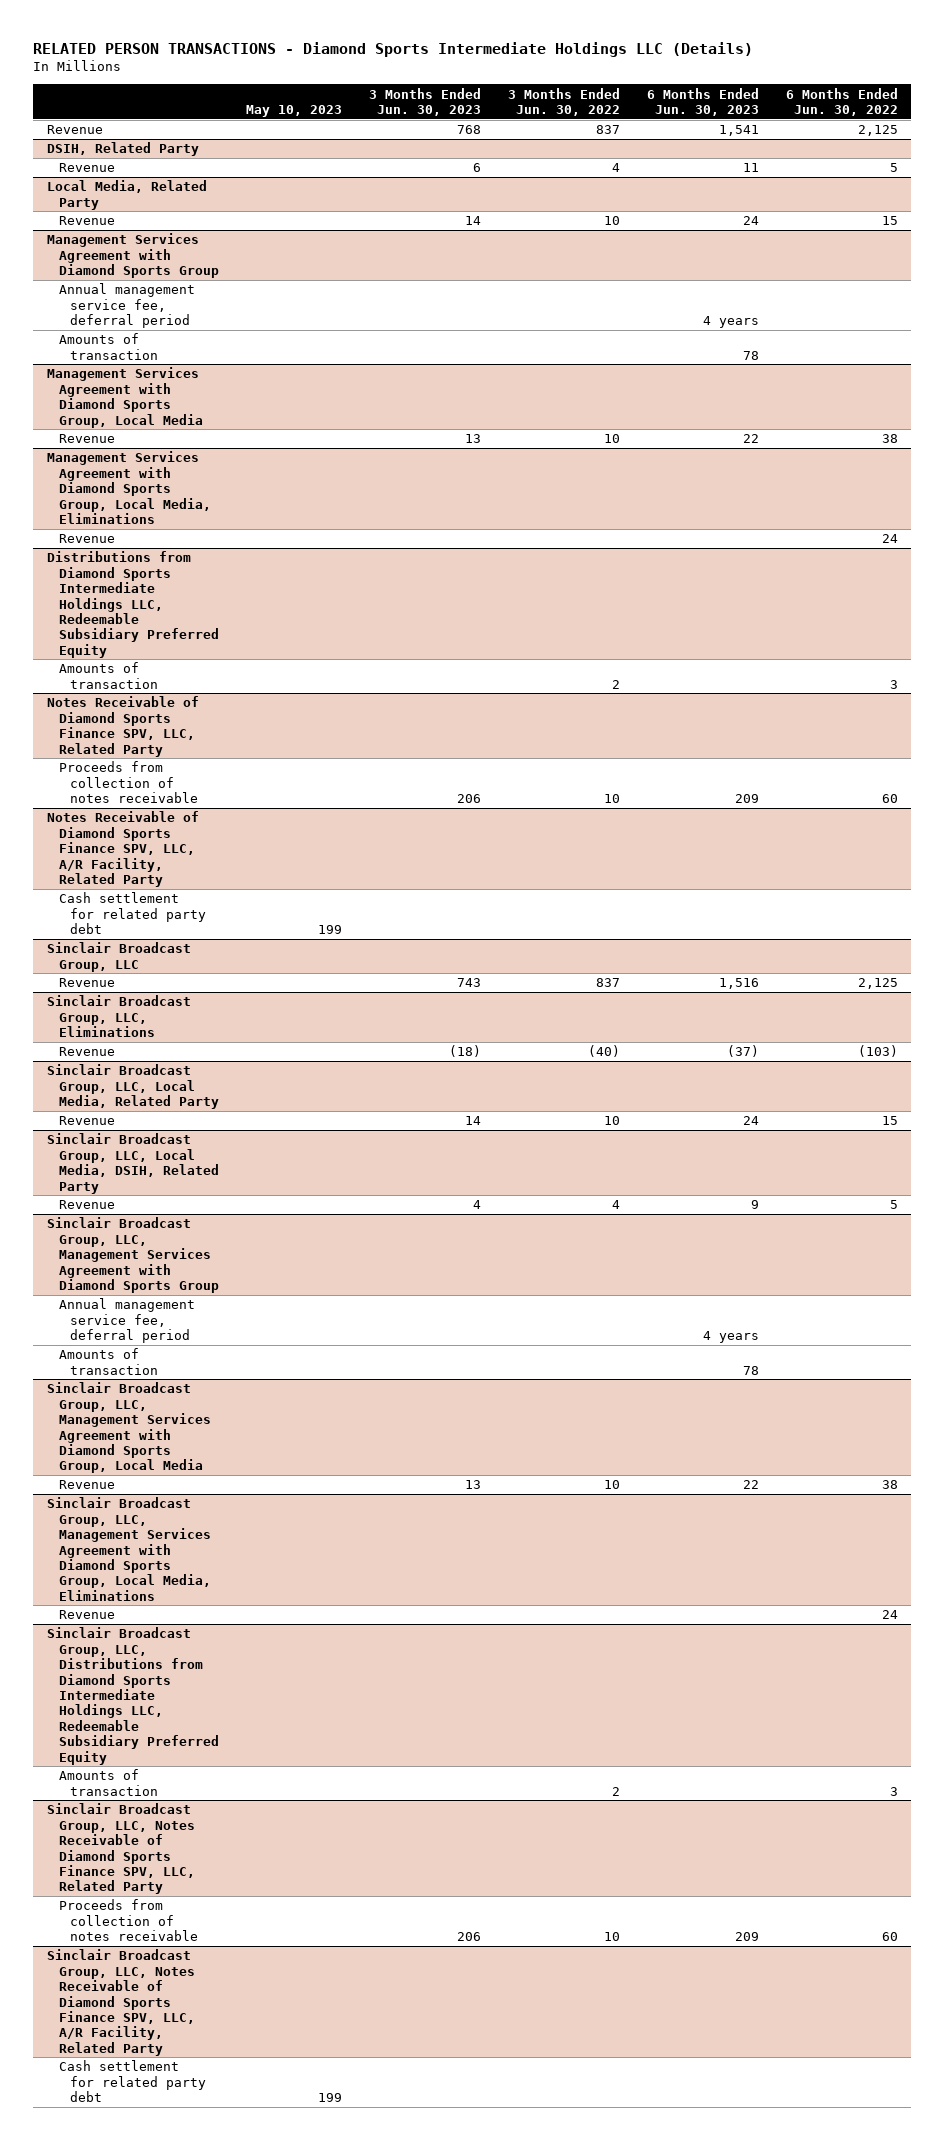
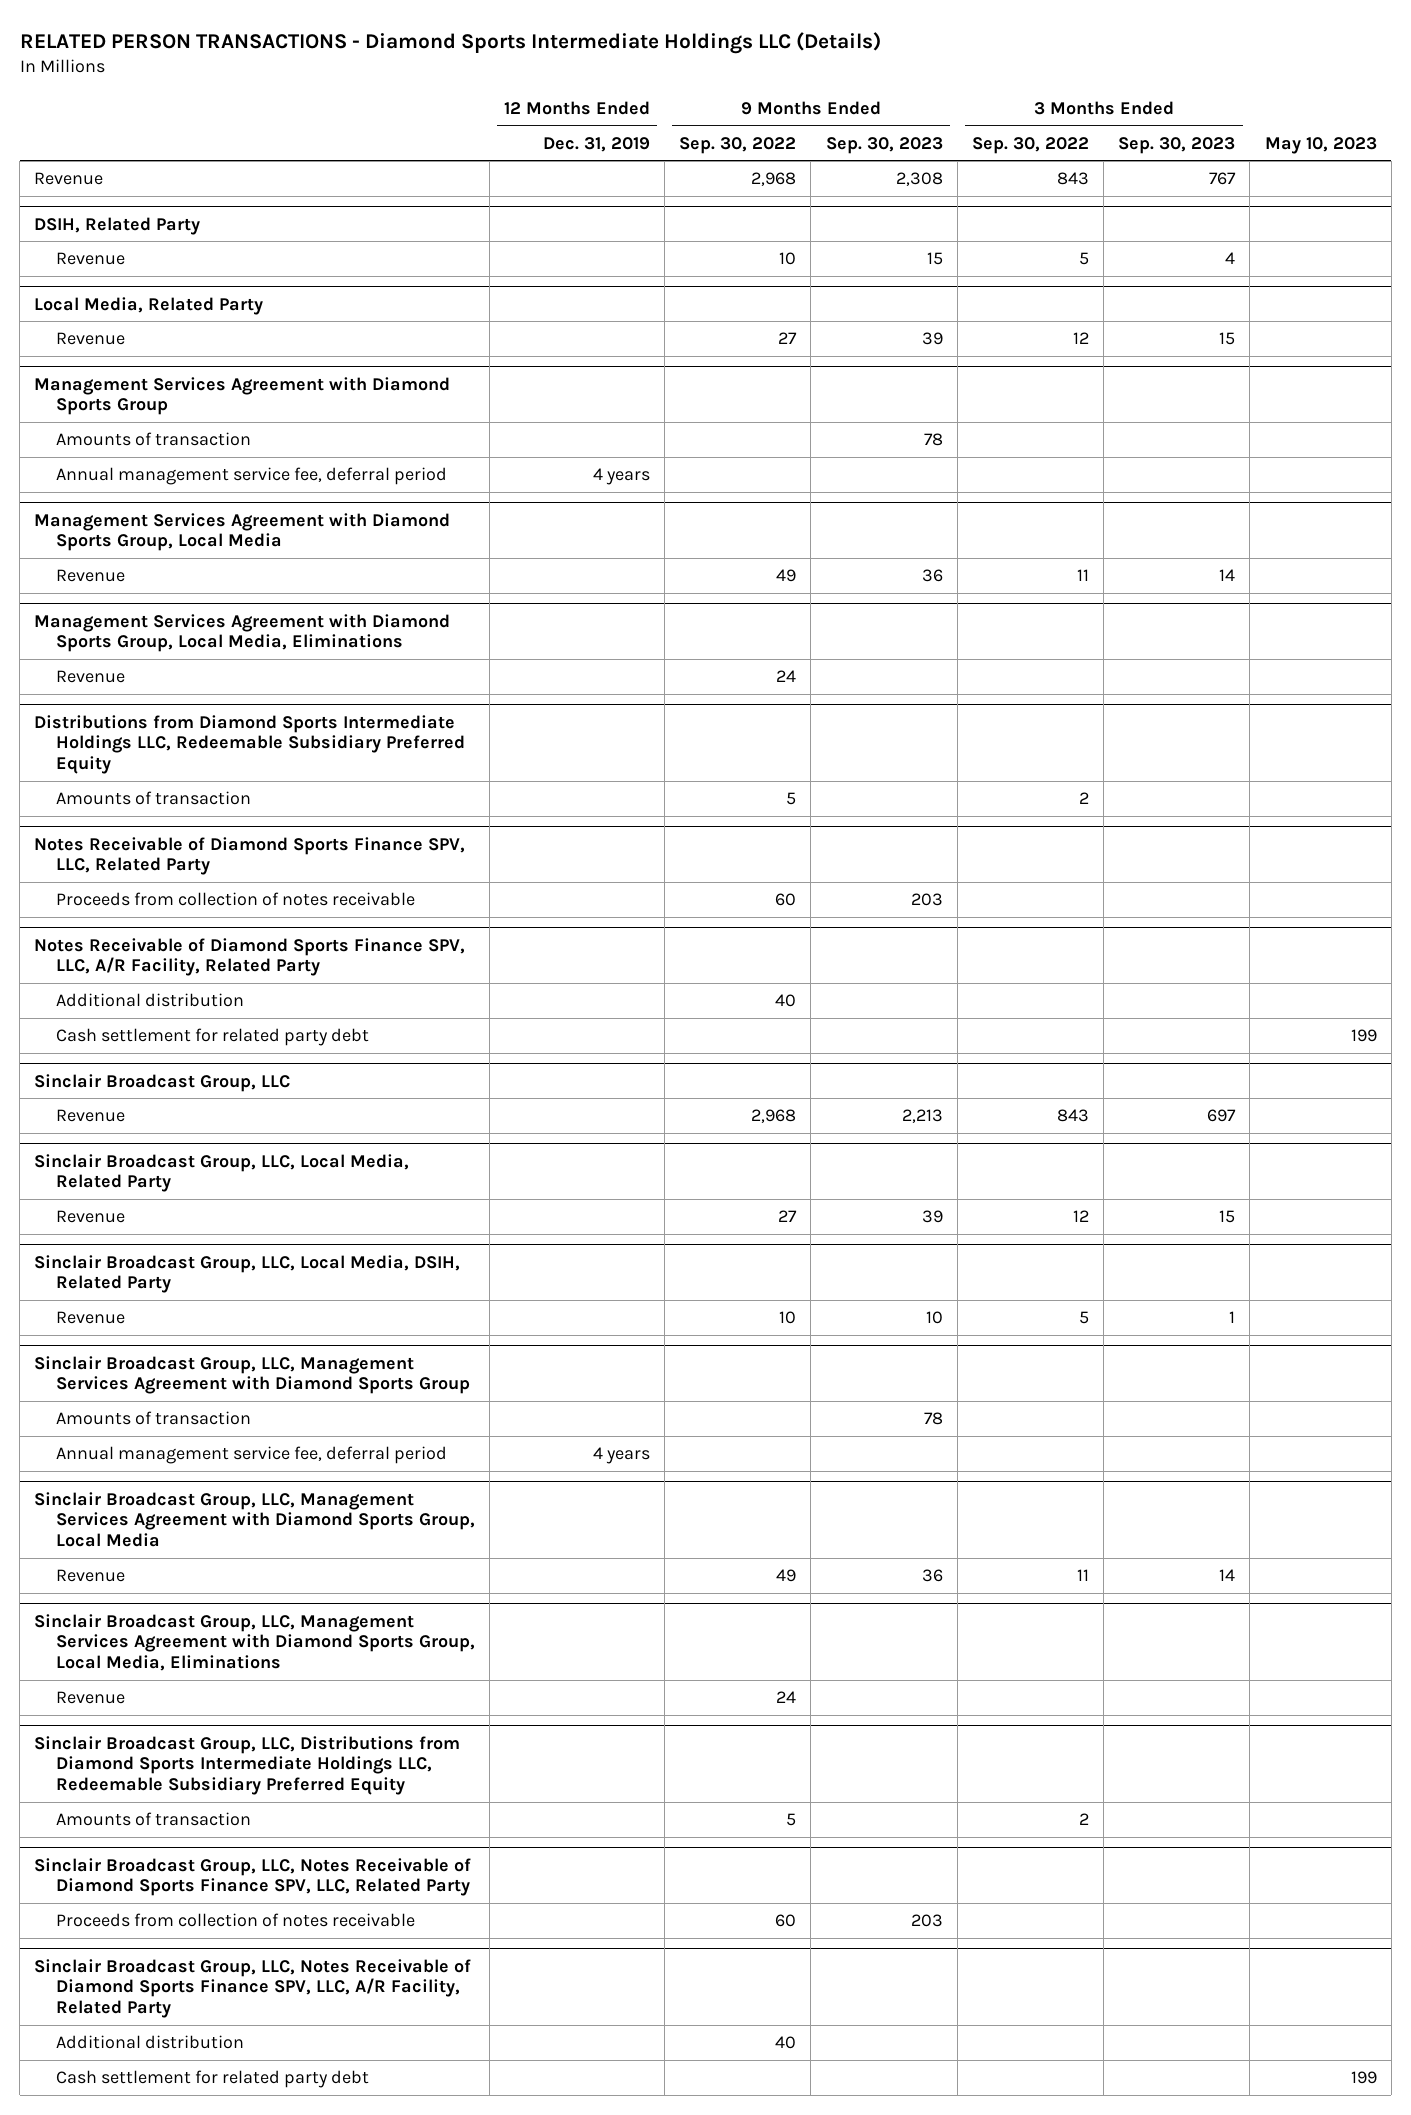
- | May 10, 2023 | 3 Months Ended Jun. 30, 2023 | 3 Months Ended Jun. 30, 2022 | 6 Months Ended Jun. 30, 2023 | 6 Months Ended Jun. 30, 2022
+ | 12 Months Ended Dec. 31, 2019 | 9 Months Ended Sep. 30, 2022 | 9 Months Ended Sep. 30, 2023 | 3 Months Ended Sep. 30, 2022 | 3 Months Ended Sep. 30, 2023 | May 10, 2023
@ Management Services Agreement with Diamond Sports Group
moved down: Annual management service fee, deferral period | 4 years | | | | |
@ Notes Receivable of Diamond Sports Finance SPV, LLC, A/R Facility, Related Party
+ Additional distribution | | 40 | | | |
- Sinclair Broadcast Group, LLC, Eliminations
- Revenue | | (18) | (40) | (37) | (103)
@ Sinclair Broadcast Group, LLC, Management Services Agreement with Diamond Sports Group
moved down: Annual management service fee, deferral period | 4 years | | | | |
@ Sinclair Broadcast Group, LLC, Notes Receivable of Diamond Sports Finance SPV, LLC, A/R Facility, Related Party
+ Additional distribution | | 40 | | | |

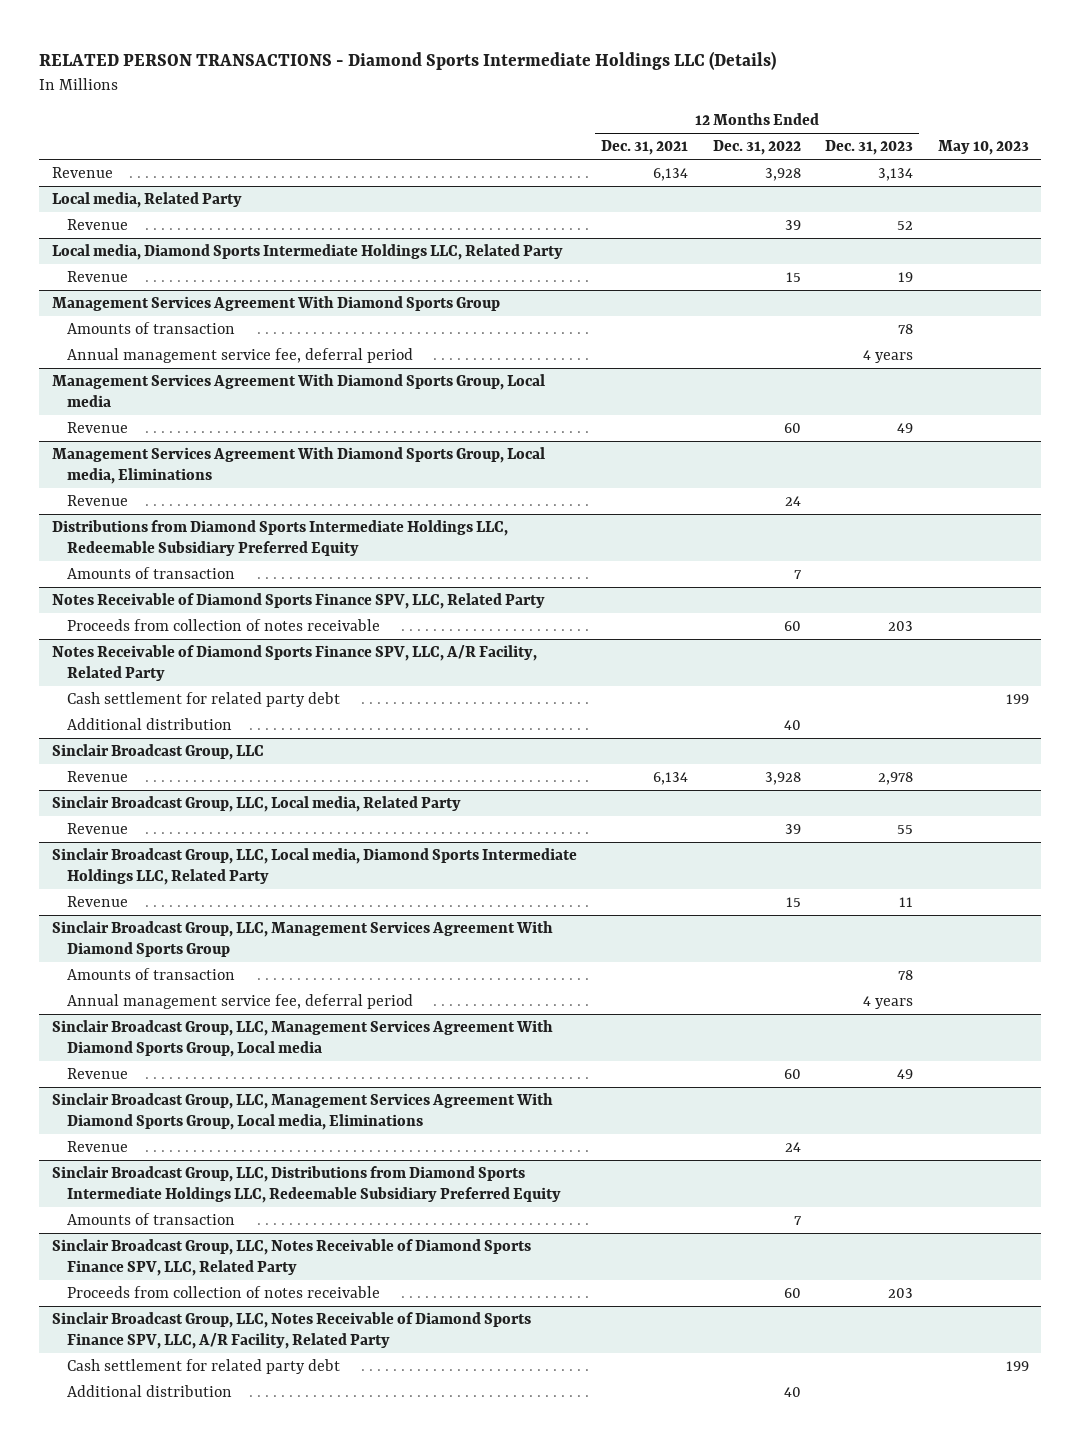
- | 12 Months Ended Dec. 31, 2019 | 9 Months Ended Sep. 30, 2022 | 9 Months Ended Sep. 30, 2023 | 3 Months Ended Sep. 30, 2022 | 3 Months Ended Sep. 30, 2023 | May 10, 2023
+ | 12 Months Ended Dec. 31, 2021 | 12 Months Ended Dec. 31, 2022 | 12 Months Ended Dec. 31, 2023 | May 10, 2023
- DSIH, Related Party
- Revenue | | 10 | 15 | 5 | 4 |
- Local Media, Related Party
+ Local media, Related Party
- Management Services Agreement with Diamond Sports Group
+ Local media, Diamond Sports Intermediate Holdings LLC, Related Party
+ Revenue | | 15 | 19 |
+ Management Services Agreement With Diamond Sports Group
- Management Services Agreement with Diamond Sports Group, Local Media
+ Management Services Agreement With Diamond Sports Group, Local media
- Management Services Agreement with Diamond Sports Group, Local Media, Eliminations
+ Management Services Agreement With Diamond Sports Group, Local media, Eliminations
@ Notes Receivable of Diamond Sports Finance SPV, LLC, A/R Facility, Related Party
moved down: Additional distribution | | 40 | |
- Sinclair Broadcast Group, LLC, Local Media, Related Party
+ Sinclair Broadcast Group, LLC, Local media, Related Party
- Sinclair Broadcast Group, LLC, Local Media, DSIH, Related Party
+ Sinclair Broadcast Group, LLC, Local media, Diamond Sports Intermediate Holdings LLC, Related Party
- Sinclair Broadcast Group, LLC, Management Services Agreement with Diamond Sports Group
+ Sinclair Broadcast Group, LLC, Management Services Agreement With Diamond Sports Group
- Sinclair Broadcast Group, LLC, Management Services Agreement with Diamond Sports Group, Local Media
+ Sinclair Broadcast Group, LLC, Management Services Agreement With Diamond Sports Group, Local media
- Sinclair Broadcast Group, LLC, Management Services Agreement with Diamond Sports Group, Local Media, Eliminations
+ Sinclair Broadcast Group, LLC, Management Services Agreement With Diamond Sports Group, Local media, Eliminations
@ Sinclair Broadcast Group, LLC, Notes Receivable of Diamond Sports Finance SPV, LLC, A/R Facility, Related Party
moved down: Additional distribution | | 40 | |

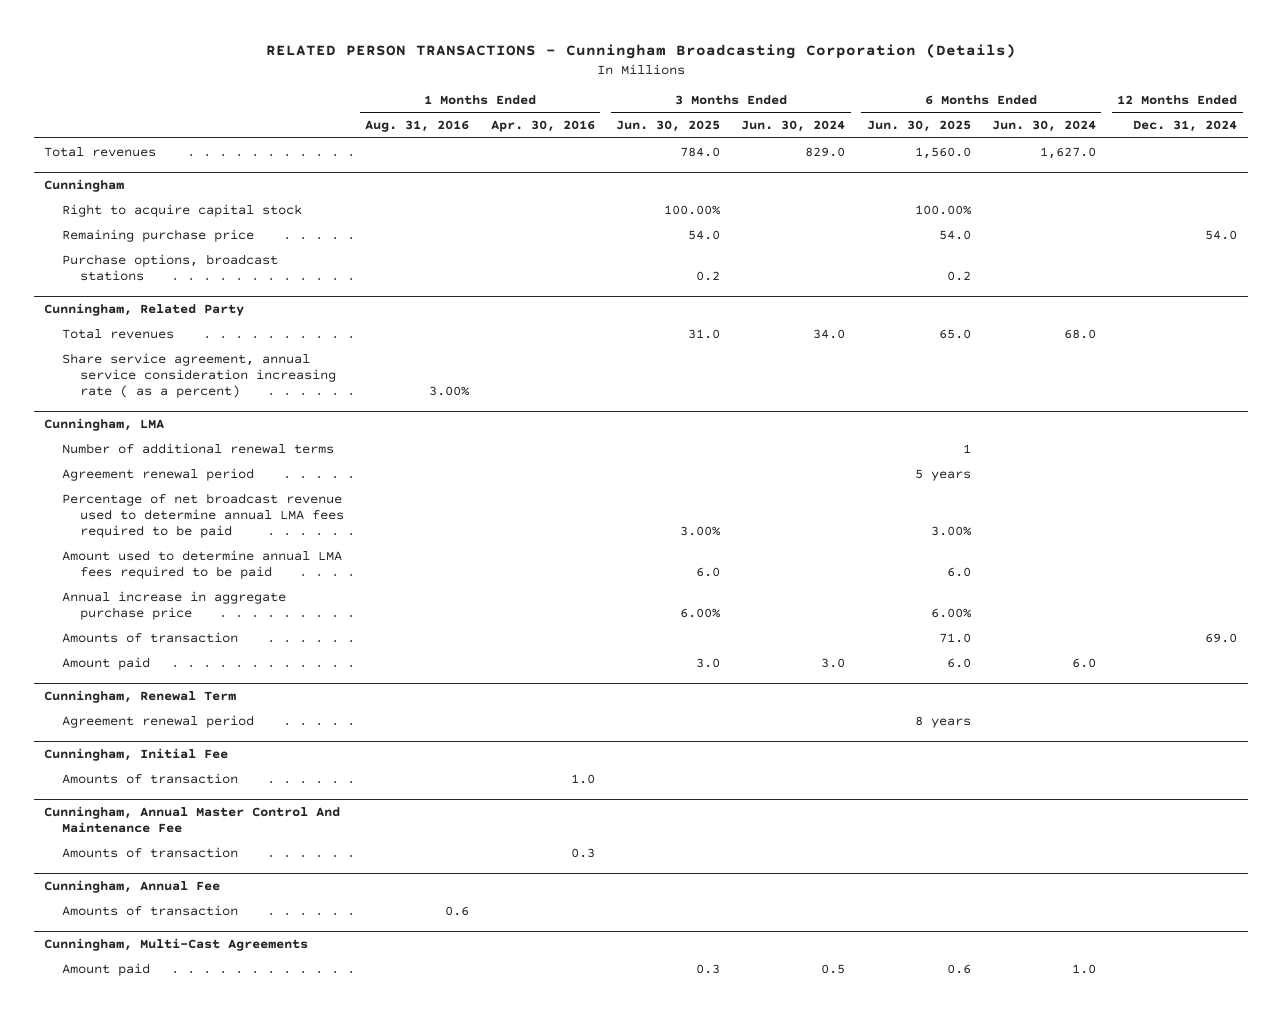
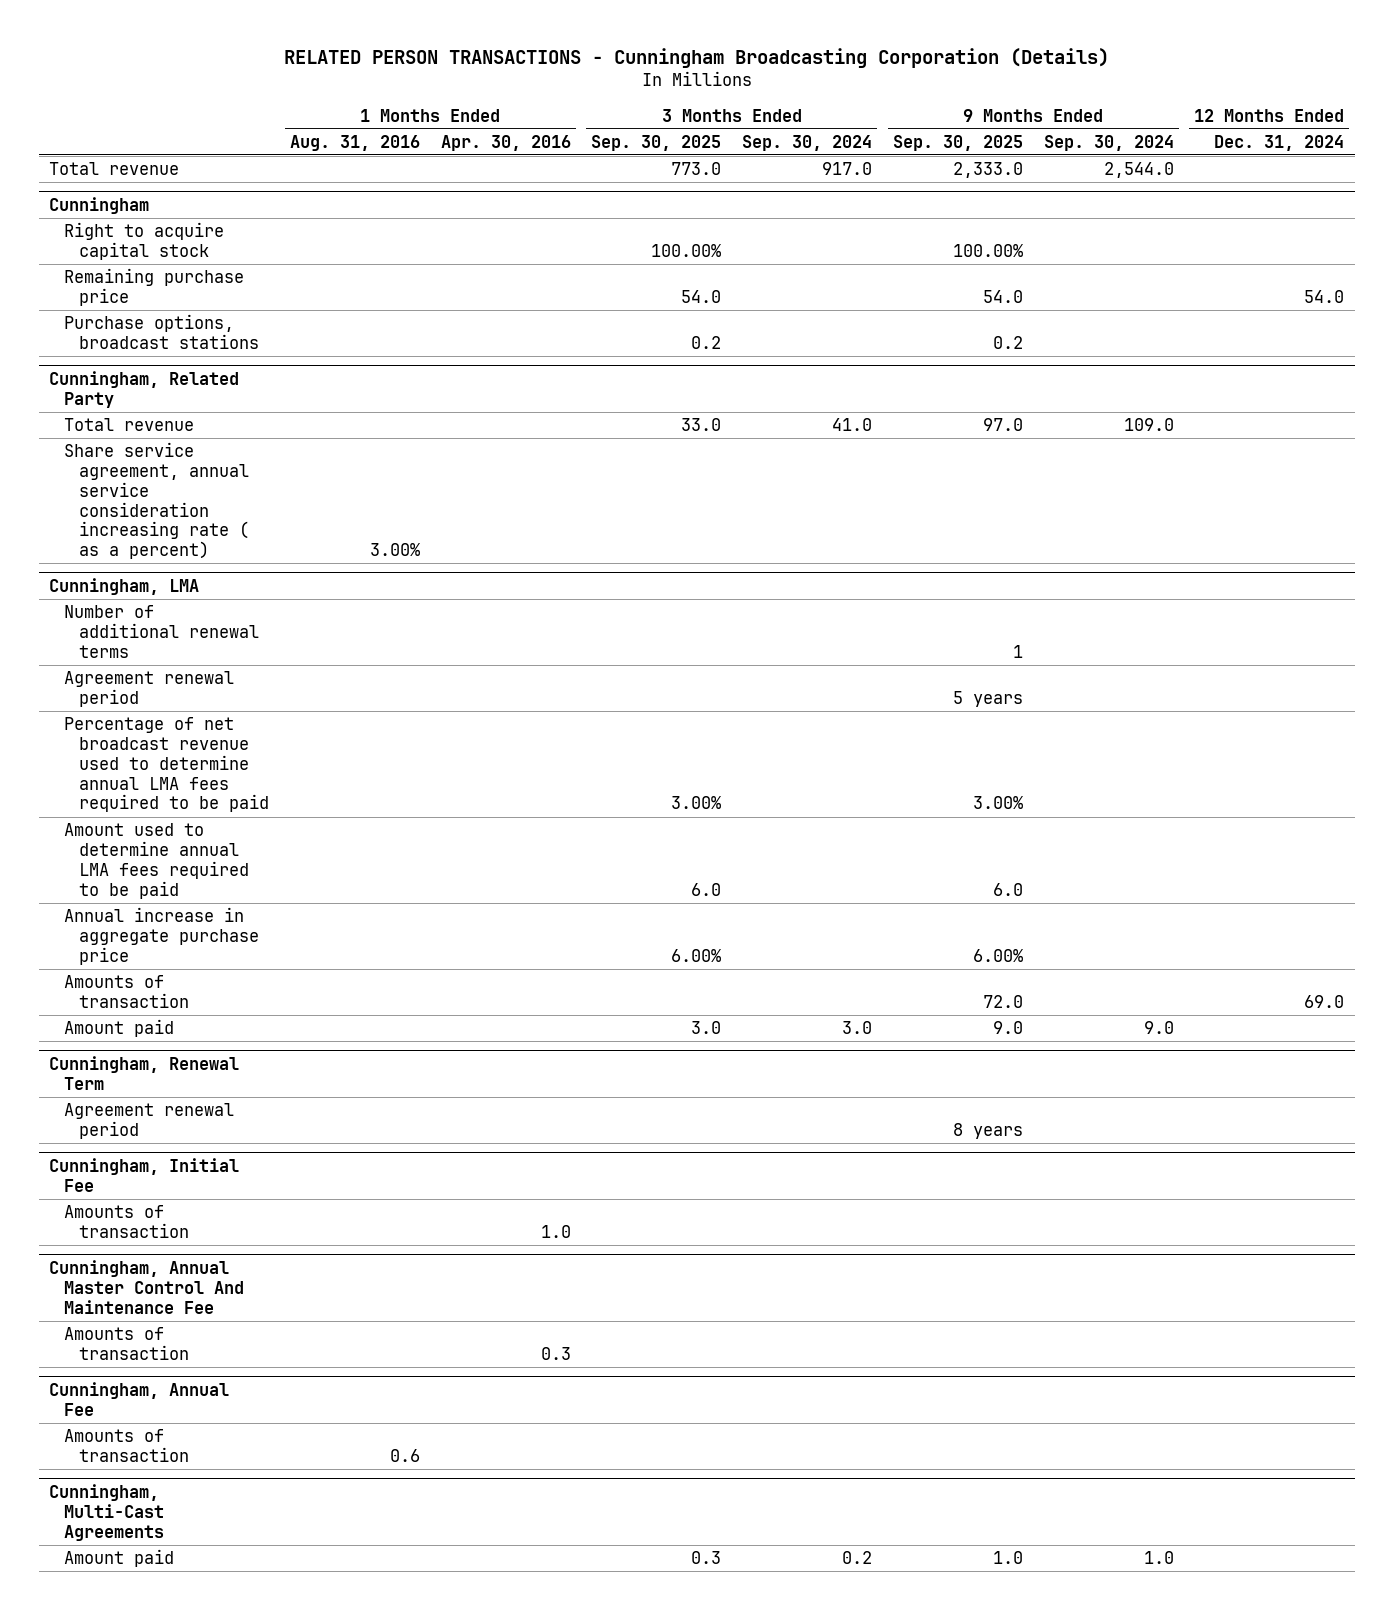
- | 1 Months Ended Aug. 31, 2016 | 1 Months Ended Apr. 30, 2016 | 3 Months Ended Jun. 30, 2025 | 3 Months Ended Jun. 30, 2024 | 6 Months Ended Jun. 30, 2025 | 6 Months Ended Jun. 30, 2024 | 12 Months Ended Dec. 31, 2024
+ | 1 Months Ended Aug. 31, 2016 | 1 Months Ended Apr. 30, 2016 | 3 Months Ended Sep. 30, 2025 | 3 Months Ended Sep. 30, 2024 | 9 Months Ended Sep. 30, 2025 | 9 Months Ended Sep. 30, 2024 | 12 Months Ended Dec. 31, 2024
- Total revenues | | | 784.0 | 829.0 | 1,560.0 | 1,627.0 |
+ Total revenue | | | 773.0 | 917.0 | 2,333.0 | 2,544.0 |
@ Cunningham, Related Party
- Total revenues | | | 31.0 | 34.0 | 65.0 | 68.0 |
+ Total revenue | | | 33.0 | 41.0 | 97.0 | 109.0 |

